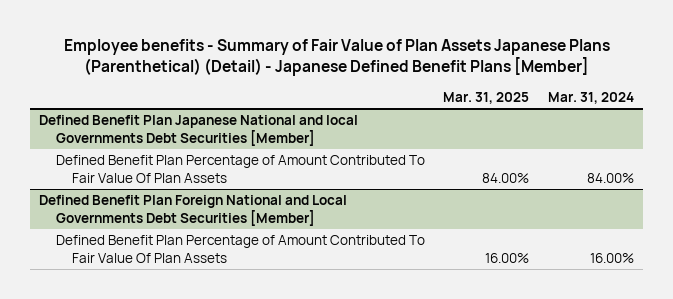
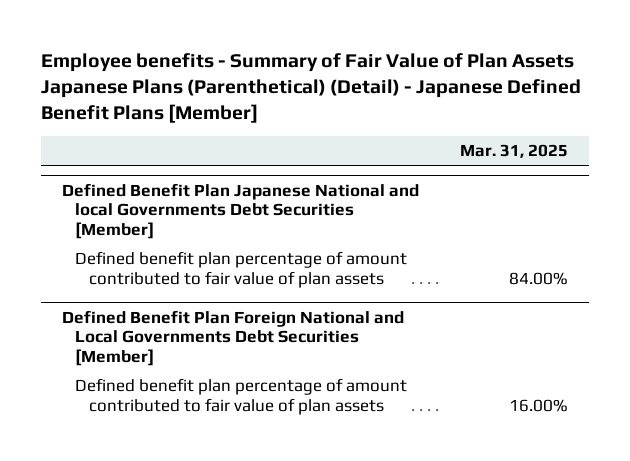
- | Mar. 31, 2025 | Mar. 31, 2024
+ | Mar. 31, 2025
@ Defined Benefit Plan Japanese National and local Governments Debt Securities [Member]
- Defined Benefit Plan Percentage of Amount Contributed To Fair Value Of Plan Assets | 84.00% | 84.00%
+ Defined benefit plan percentage of amount contributed to fair value of plan assets | 84.00%
@ Defined Benefit Plan Foreign National and Local Governments Debt Securities [Member]
- Defined Benefit Plan Percentage of Amount Contributed To Fair Value Of Plan Assets | 16.00% | 16.00%
+ Defined benefit plan percentage of amount contributed to fair value of plan assets | 16.00%

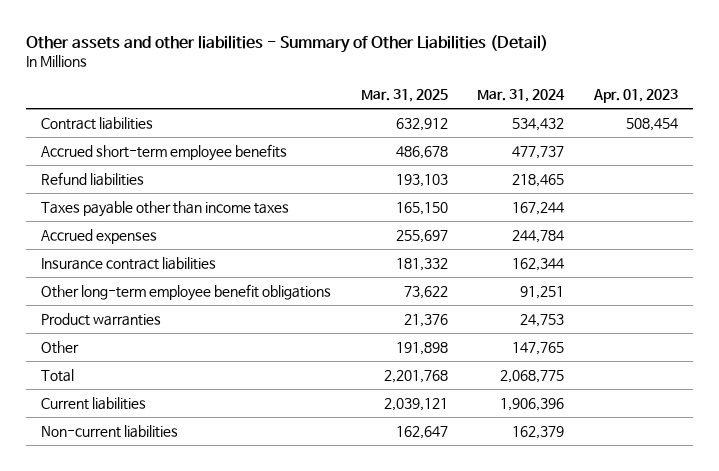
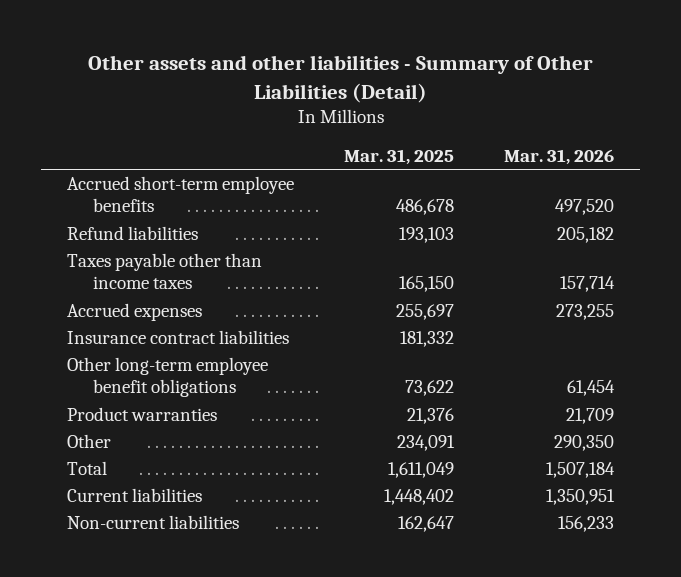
- | Mar. 31, 2025 | Mar. 31, 2024 | Apr. 01, 2023
+ | Mar. 31, 2025 | Mar. 31, 2026
- Contract liabilities | 632,912 | 534,432 | 508,454
- Other | 191,898 | 147,765 |
- Total | 2,201,768 | 2,068,775 |
- Current liabilities | 2,039,121 | 1,906,396 |
+ Other | 234,091 | 290,350
+ Total | 1,611,049 | 1,507,184
+ Current liabilities | 1,448,402 | 1,350,951

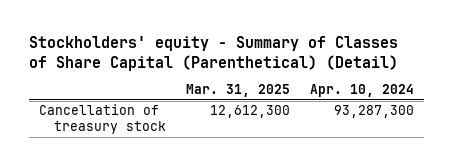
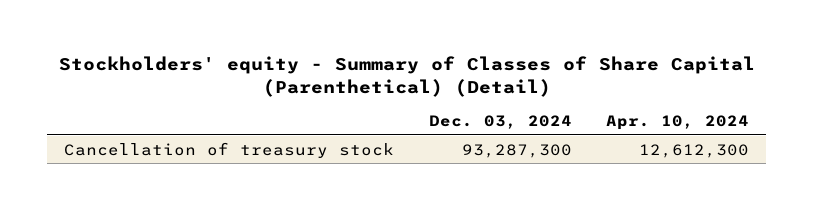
- | Mar. 31, 2025 | Apr. 10, 2024
+ | Dec. 03, 2024 | Apr. 10, 2024
- Cancellation of treasury stock | 12,612,300 | 93,287,300
+ Cancellation of treasury stock | 93,287,300 | 12,612,300

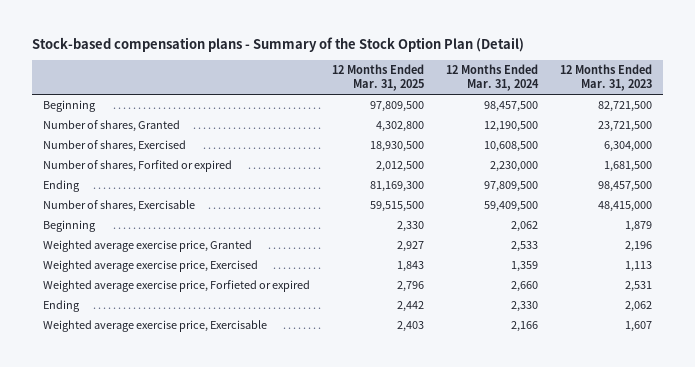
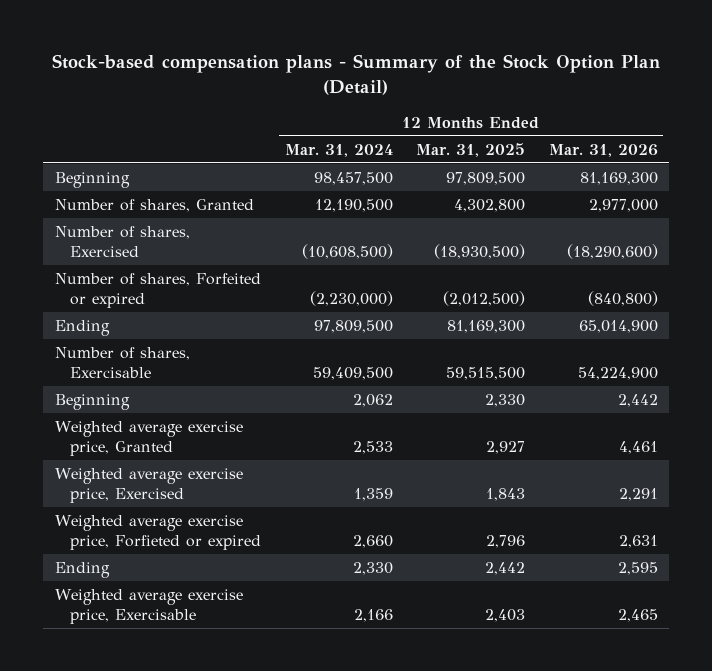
- | 12 Months Ended Mar. 31, 2025 | 12 Months Ended Mar. 31, 2024 | 12 Months Ended Mar. 31, 2023
+ | 12 Months Ended Mar. 31, 2024 | 12 Months Ended Mar. 31, 2025 | 12 Months Ended Mar. 31, 2026
- Number of shares, Exercised | 18,930,500 | 10,608,500 | 6,304,000
- Number of shares, Forfited or expired | 2,012,500 | 2,230,000 | 1,681,500
+ Number of shares, Exercised | (10,608,500) | (18,930,500) | (18,290,600)
+ Number of shares, Forfeited or expired | (2,230,000) | (2,012,500) | (840,800)

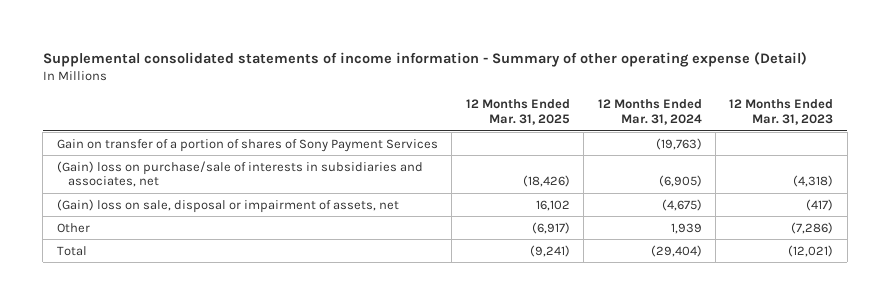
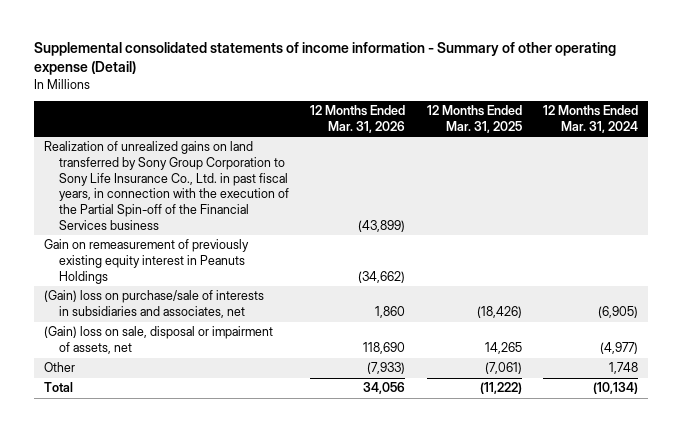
- | 12 Months Ended Mar. 31, 2025 | 12 Months Ended Mar. 31, 2024 | 12 Months Ended Mar. 31, 2023
+ | 12 Months Ended Mar. 31, 2026 | 12 Months Ended Mar. 31, 2025 | 12 Months Ended Mar. 31, 2024
- Gain on transfer of a portion of shares of Sony Payment Services | | (19,763) |
+ Realization of unrealized gains on land transferred by Sony Group Corporation to Sony Life Insurance Co., Ltd. in past fiscal years, in connection with the execution of the Partial Spin-off of the Financial Services business | (43,899) | |
+ Gain on remeasurement of previously existing equity interest in Peanuts Holdings | (34,662) | |
- (Gain) loss on sale, disposal or impairment of assets, net | 16,102 | (4,675) | (417)
- Other | (6,917) | 1,939 | (7,286)
- Total | (9,241) | (29,404) | (12,021)
+ (Gain) loss on sale, disposal or impairment of assets, net | 118,690 | 14,265 | (4,977)
+ Other | (7,933) | (7,061) | 1,748
+ Total | 34,056 | (11,222) | (10,134)

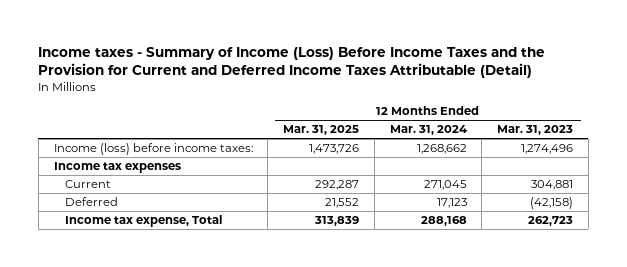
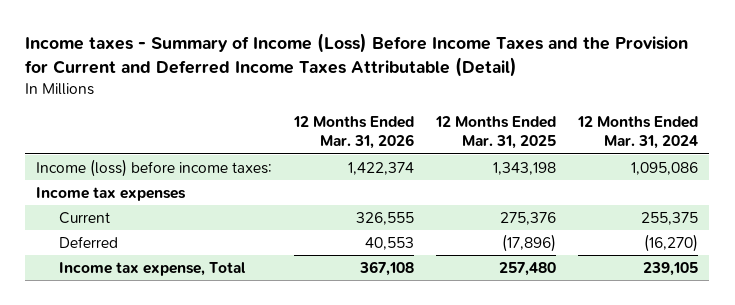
- | 12 Months Ended Mar. 31, 2025 | 12 Months Ended Mar. 31, 2024 | 12 Months Ended Mar. 31, 2023
+ | 12 Months Ended Mar. 31, 2026 | 12 Months Ended Mar. 31, 2025 | 12 Months Ended Mar. 31, 2024
- Income (loss) before income taxes: | 1,473,726 | 1,268,662 | 1,274,496
+ Income (loss) before income taxes: | 1,422,374 | 1,343,198 | 1,095,086
- Current | 292,287 | 271,045 | 304,881
- Deferred | 21,552 | 17,123 | (42,158)
- Income tax expense, Total | 313,839 | 288,168 | 262,723
+ Current | 326,555 | 275,376 | 255,375
+ Deferred | 40,553 | (17,896) | (16,270)
+ Income tax expense, Total | 367,108 | 257,480 | 239,105

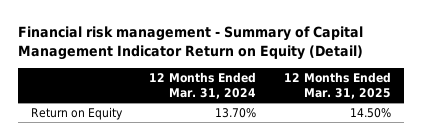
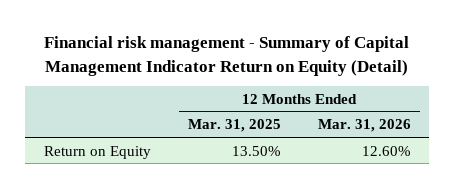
- | 12 Months Ended Mar. 31, 2024 | 12 Months Ended Mar. 31, 2025
+ | 12 Months Ended Mar. 31, 2025 | 12 Months Ended Mar. 31, 2026
- Return on Equity | 13.70% | 14.50%
+ Return on Equity | 13.50% | 12.60%

